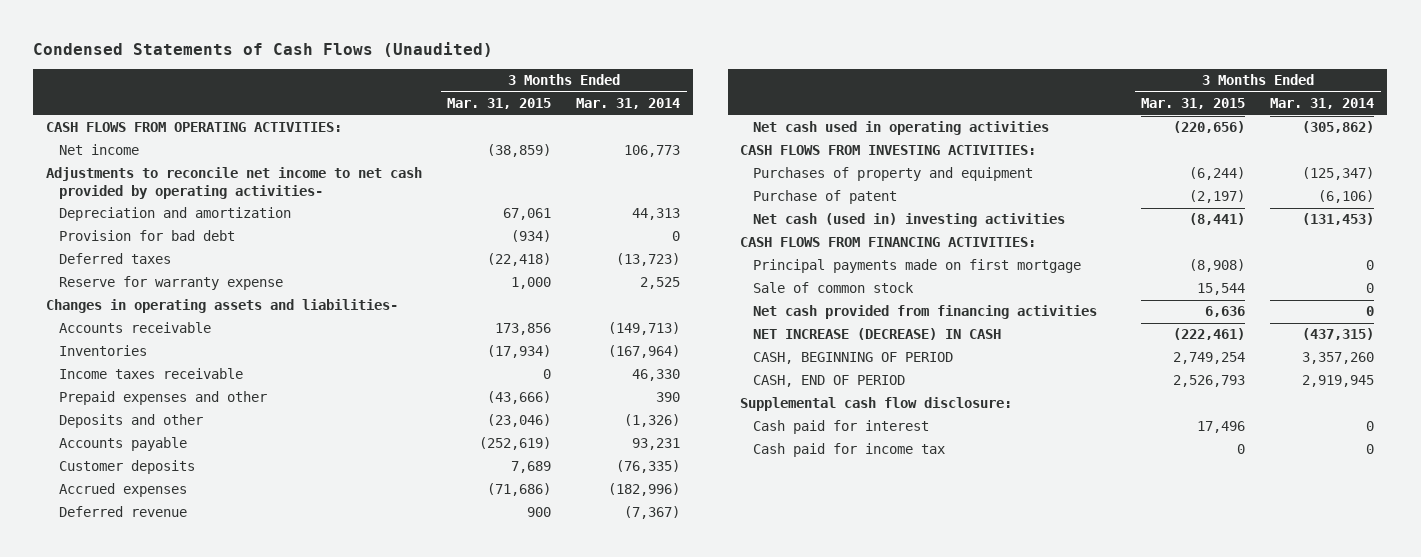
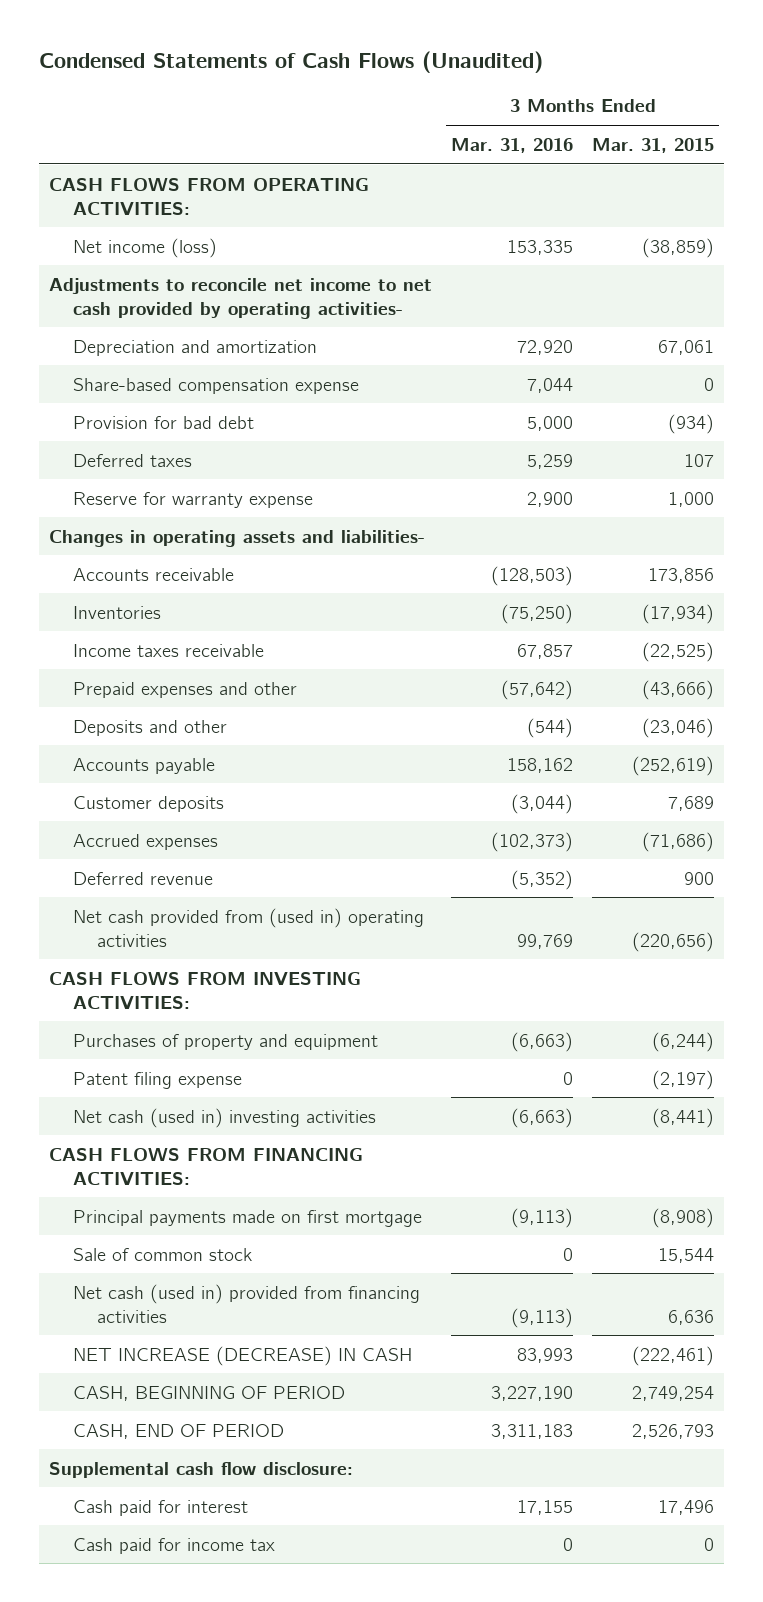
- | 3 Months Ended Mar. 31, 2015 | 3 Months Ended Mar. 31, 2014
+ | 3 Months Ended Mar. 31, 2016 | 3 Months Ended Mar. 31, 2015
- Net income | (38,859) | 106,773
+ Net income (loss) | 153,335 | (38,859)
+ Share-based compensation expense | 7,044 | 0
- Deferred taxes | (22,418) | (13,723)
+ Deferred taxes | 5,259 | 107
- Income taxes receivable | 0 | 46,330
+ Income taxes receivable | 67,857 | (22,525)
- Net cash used in operating activities | (220,656) | (305,862)
+ Net cash provided from (used in) operating activities | 99,769 | (220,656)
- Purchase of patent | (2,197) | (6,106)
+ Patent filing expense | 0 | (2,197)
- Net cash provided from financing activities | 6,636 | 0
+ Net cash (used in) provided from financing activities | (9,113) | 6,636

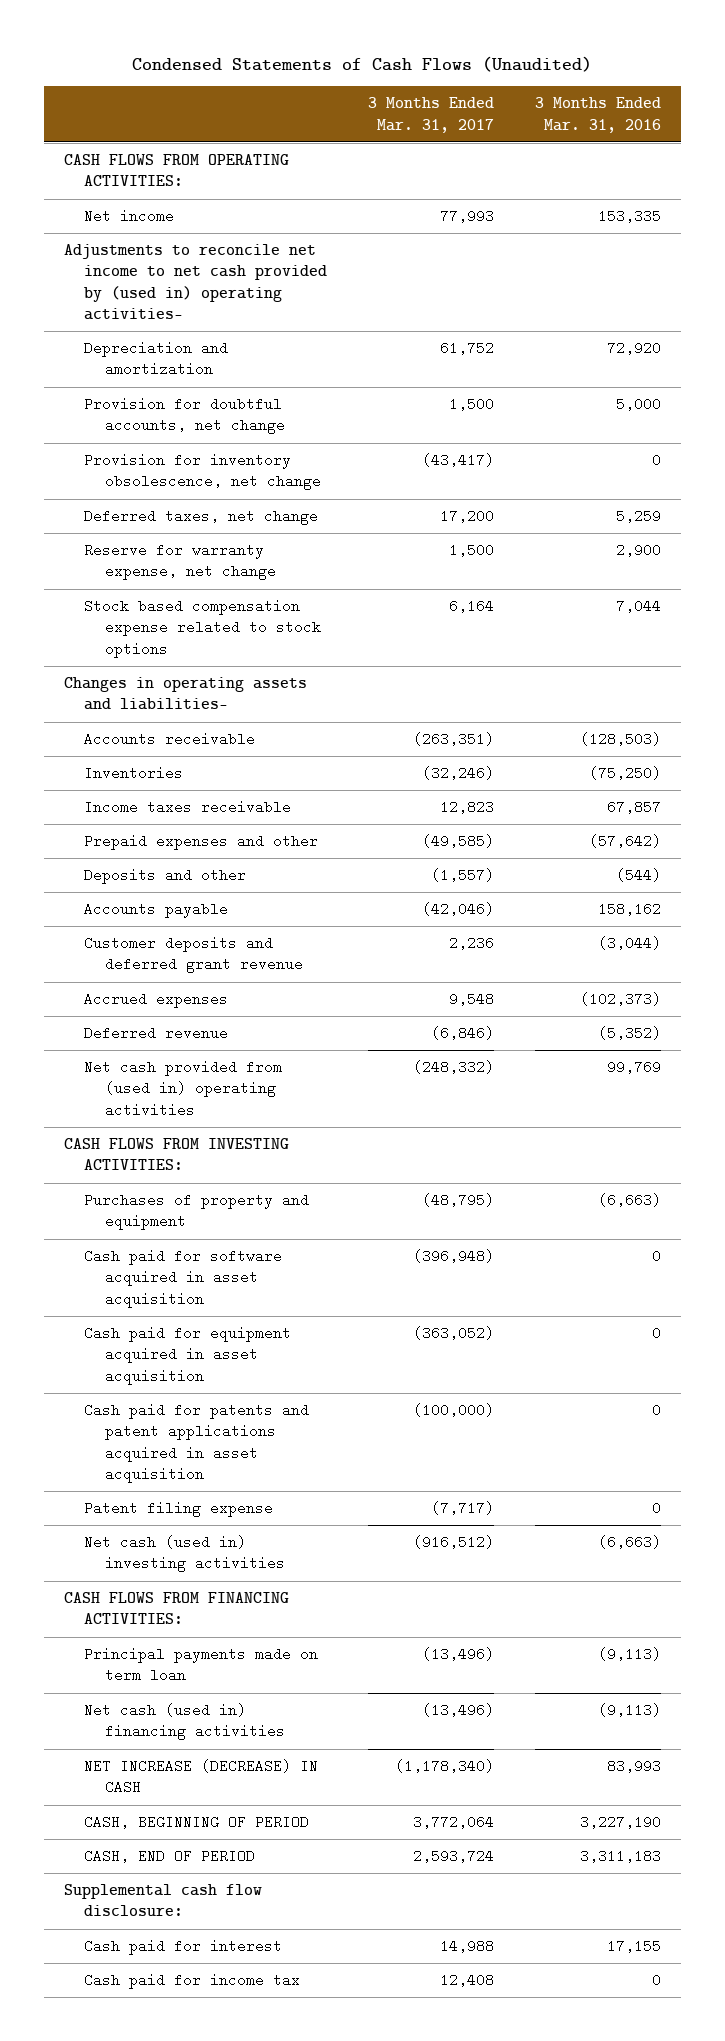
- | 3 Months Ended Mar. 31, 2016 | 3 Months Ended Mar. 31, 2015
+ | 3 Months Ended Mar. 31, 2017 | 3 Months Ended Mar. 31, 2016
- Net income (loss) | 153,335 | (38,859)
- Adjustments to reconcile net income to net cash provided by operating activities-
+ Net income | 77,993 | 153,335
+ Adjustments to reconcile net income to net cash provided by (used in) operating activities-
- Share-based compensation expense | 7,044 | 0
- Provision for bad debt | 5,000 | (934)
- Deferred taxes | 5,259 | 107
- Reserve for warranty expense | 2,900 | 1,000
+ Provision for doubtful accounts, net change | 1,500 | 5,000
+ Provision for inventory obsolescence, net change | (43,417) | 0
+ Deferred taxes, net change | 17,200 | 5,259
+ Reserve for warranty expense, net change | 1,500 | 2,900
+ Stock based compensation expense related to stock options | 6,164 | 7,044
- Customer deposits | (3,044) | 7,689
+ Customer deposits and deferred grant revenue | 2,236 | (3,044)
+ Cash paid for software acquired in asset acquisition | (396,948) | 0
+ Cash paid for equipment acquired in asset acquisition | (363,052) | 0
+ Cash paid for patents and patent applications acquired in asset acquisition | (100,000) | 0
- Principal payments made on first mortgage | (9,113) | (8,908)
- Sale of common stock | 0 | 15,544
- Net cash (used in) provided from financing activities | (9,113) | 6,636
+ Principal payments made on term loan | (13,496) | (9,113)
+ Net cash (used in) financing activities | (13,496) | (9,113)

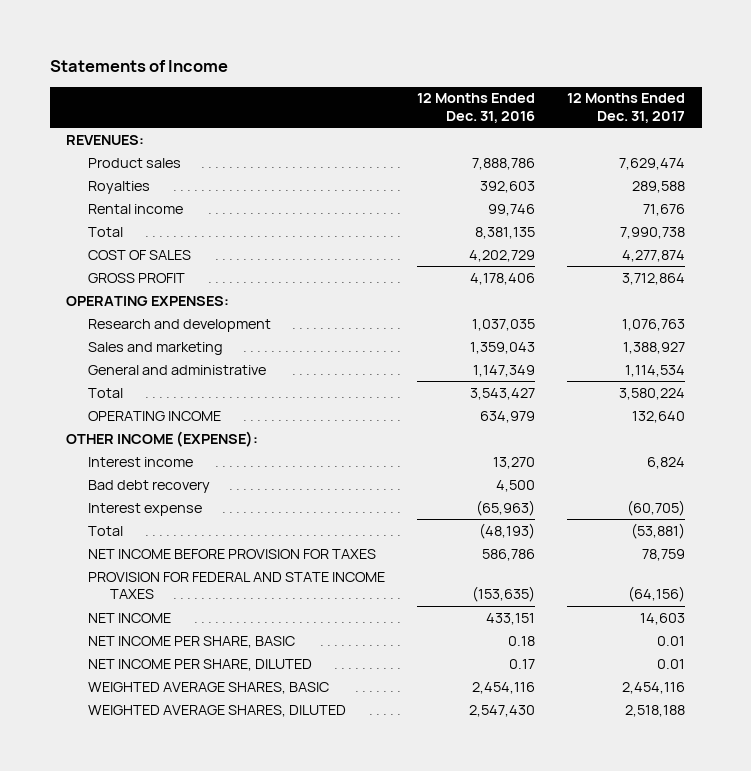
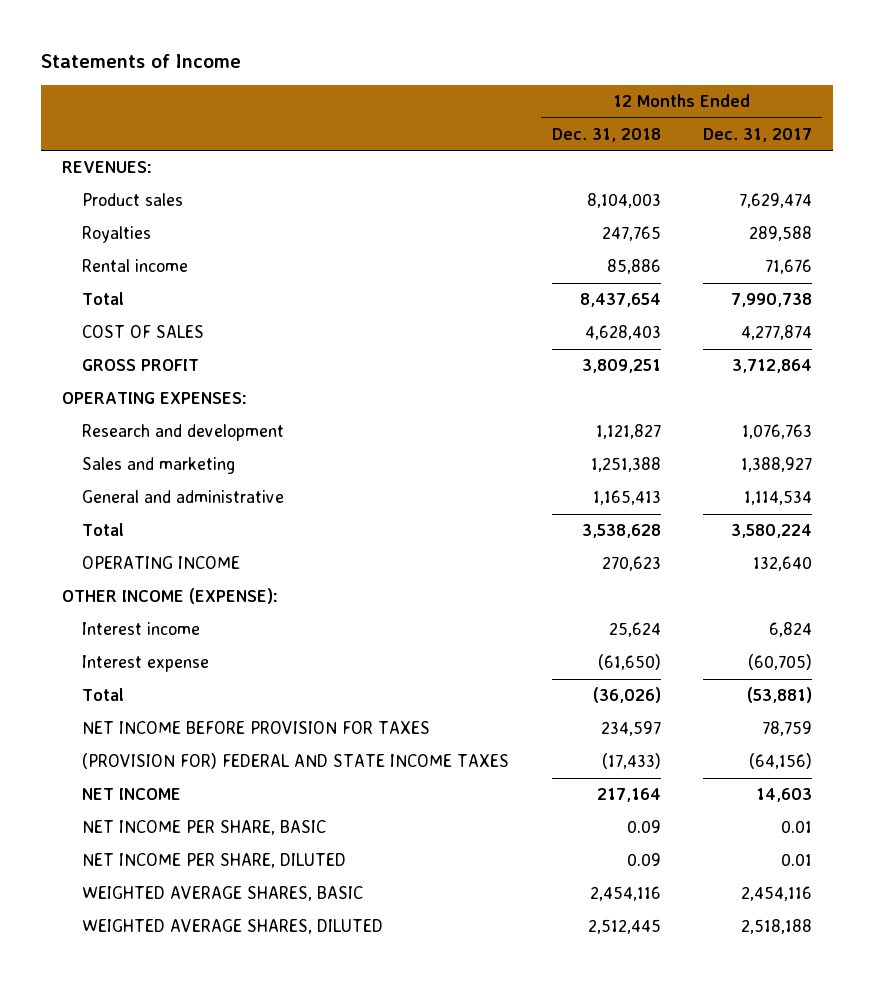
- | 12 Months Ended Dec. 31, 2016 | 12 Months Ended Dec. 31, 2017
+ | 12 Months Ended Dec. 31, 2018 | 12 Months Ended Dec. 31, 2017
- Bad debt recovery | 4,500 |
- PROVISION FOR FEDERAL AND STATE INCOME TAXES | (153,635) | (64,156)
+ (PROVISION FOR) FEDERAL AND STATE INCOME TAXES | (17,433) | (64,156)

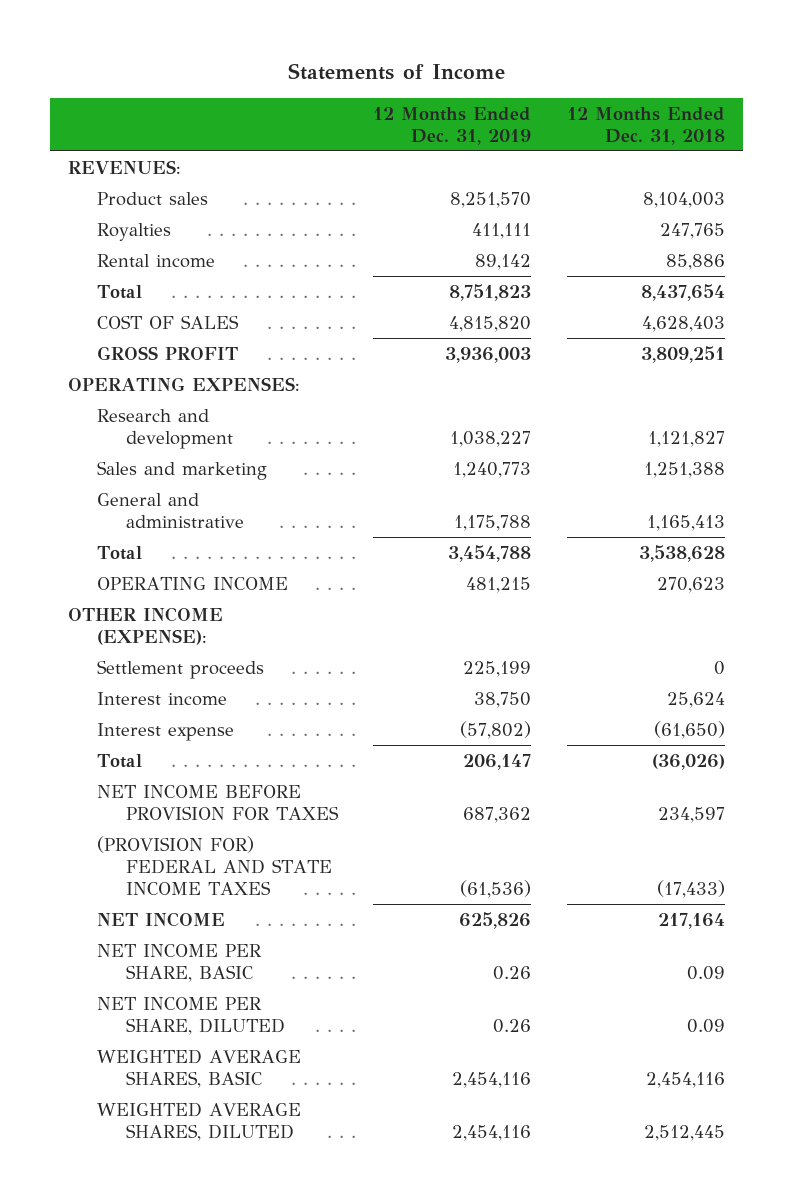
- | 12 Months Ended Dec. 31, 2018 | 12 Months Ended Dec. 31, 2017
+ | 12 Months Ended Dec. 31, 2019 | 12 Months Ended Dec. 31, 2018
+ Settlement proceeds | 225,199 | 0

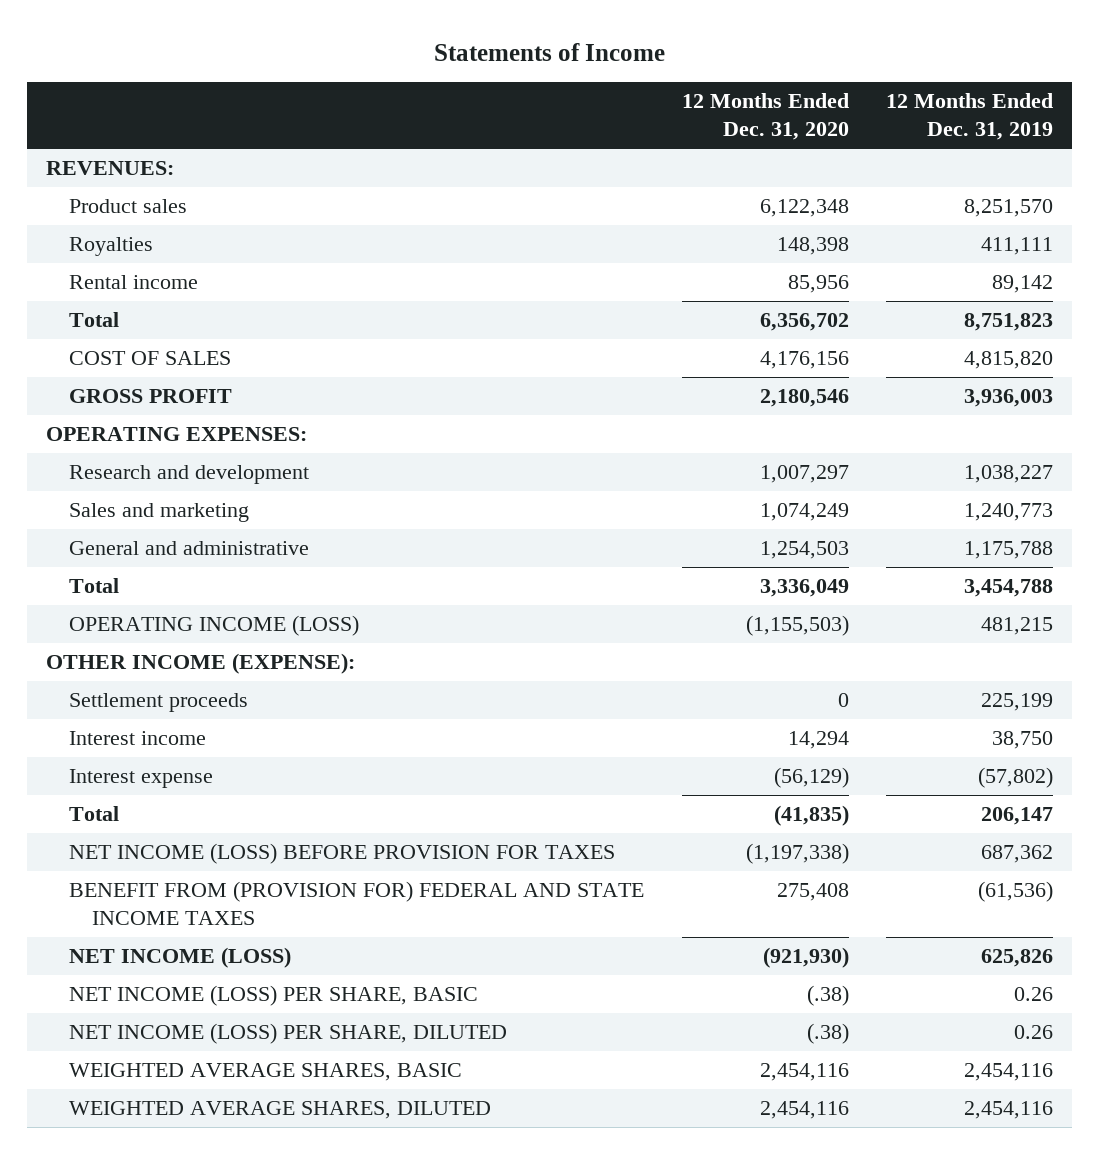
- | 12 Months Ended Dec. 31, 2019 | 12 Months Ended Dec. 31, 2018
+ | 12 Months Ended Dec. 31, 2020 | 12 Months Ended Dec. 31, 2019
- OPERATING INCOME | 481,215 | 270,623
+ OPERATING INCOME (LOSS) | (1,155,503) | 481,215
- NET INCOME BEFORE PROVISION FOR TAXES | 687,362 | 234,597
- (PROVISION FOR) FEDERAL AND STATE INCOME TAXES | (61,536) | (17,433)
- NET INCOME | 625,826 | 217,164
- NET INCOME PER SHARE, BASIC | 0.26 | 0.09
- NET INCOME PER SHARE, DILUTED | 0.26 | 0.09
+ NET INCOME (LOSS) BEFORE PROVISION FOR TAXES | (1,197,338) | 687,362
+ BENEFIT FROM (PROVISION FOR) FEDERAL AND STATE INCOME TAXES | 275,408 | (61,536)
+ NET INCOME (LOSS) | (921,930) | 625,826
+ NET INCOME (LOSS) PER SHARE, BASIC | (.38) | 0.26
+ NET INCOME (LOSS) PER SHARE, DILUTED | (.38) | 0.26

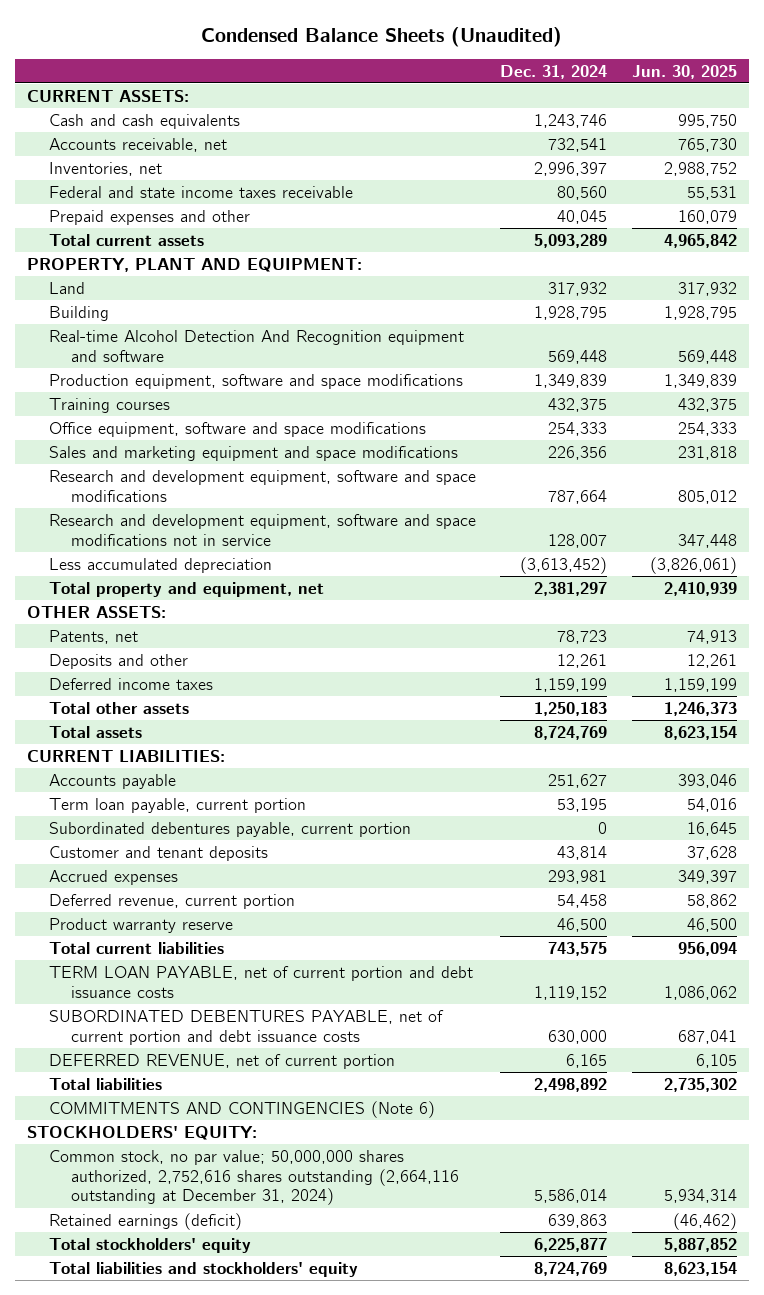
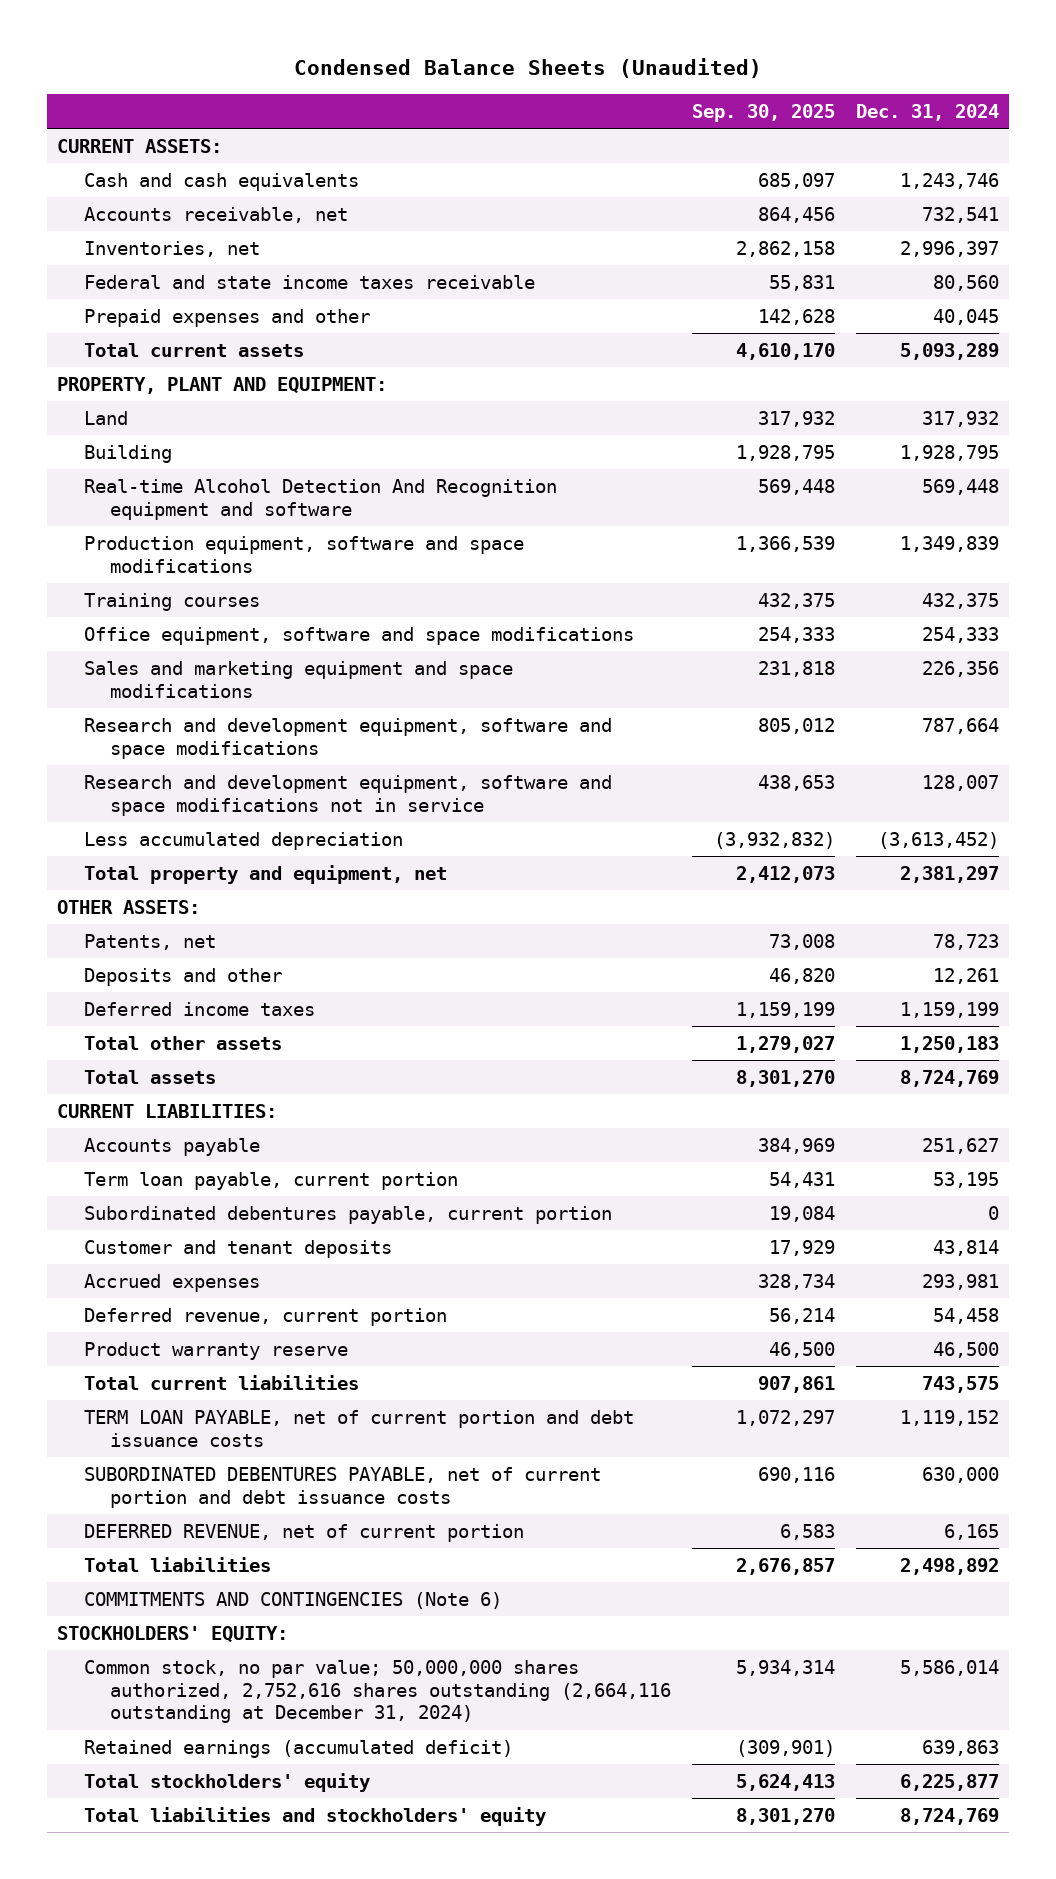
- | Dec. 31, 2024 | Jun. 30, 2025
+ | Sep. 30, 2025 | Dec. 31, 2024
- Retained earnings (deficit) | 639,863 | (46,462)
+ Retained earnings (accumulated deficit) | (309,901) | 639,863

